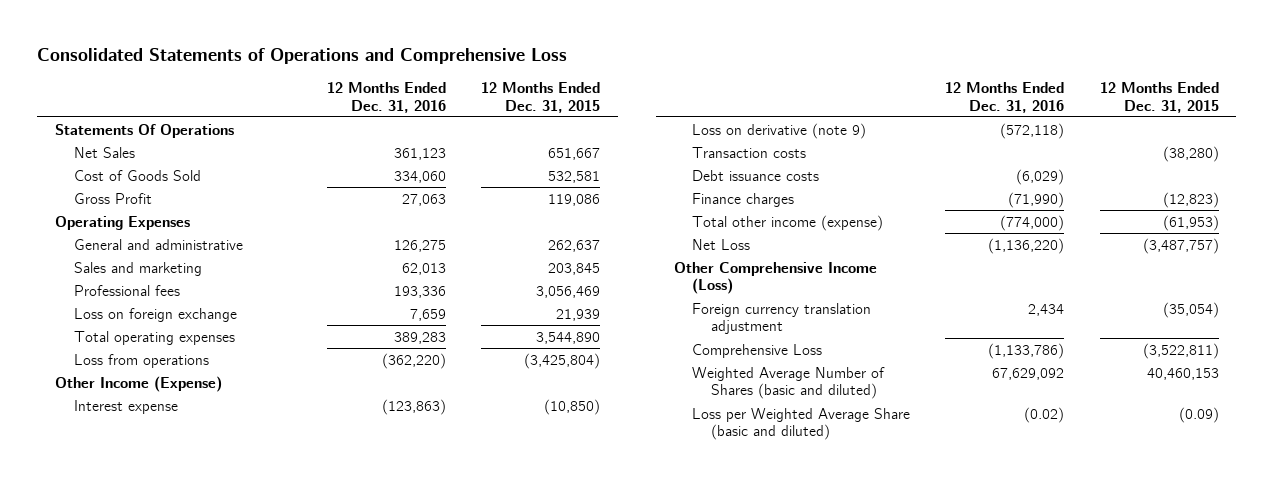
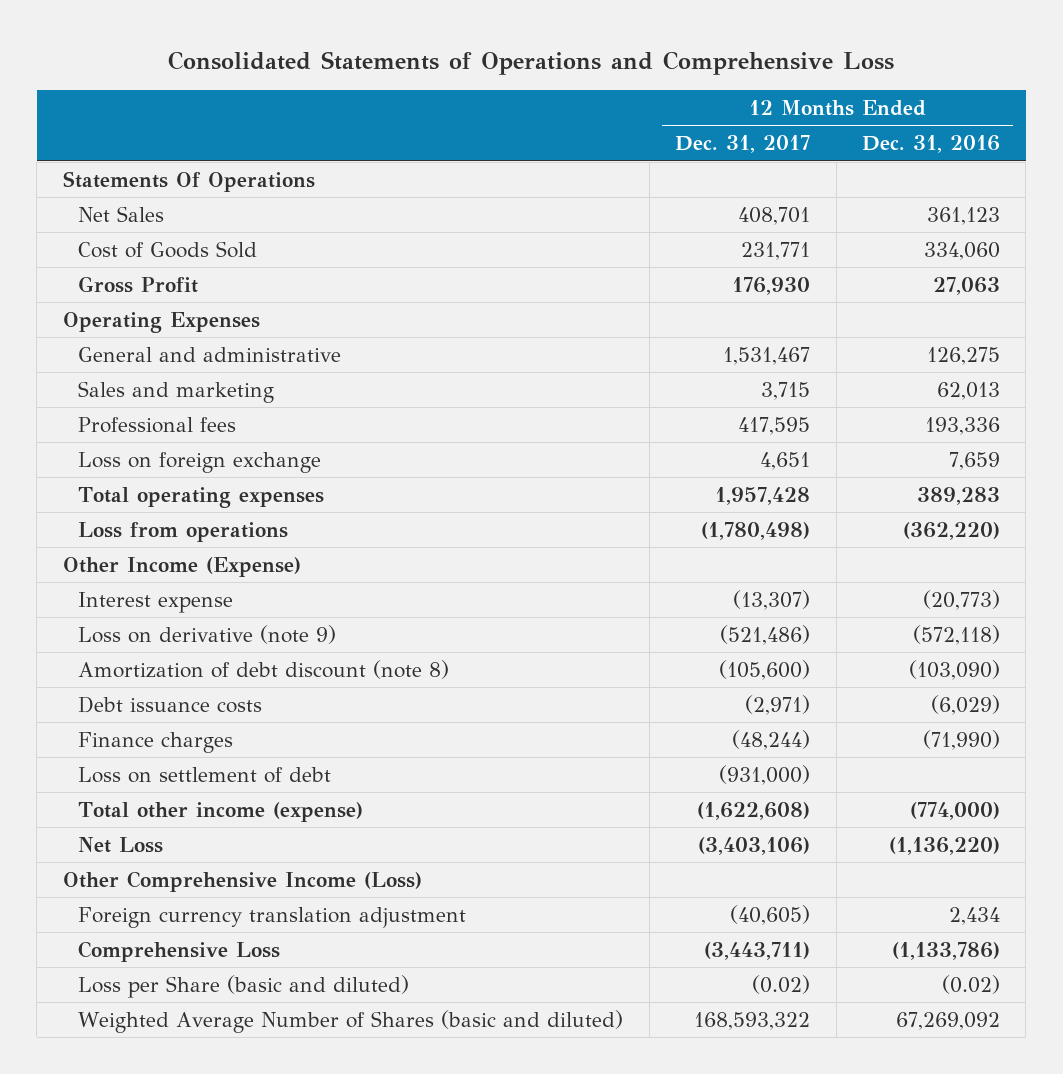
- | 12 Months Ended Dec. 31, 2016 | 12 Months Ended Dec. 31, 2015
+ | 12 Months Ended Dec. 31, 2017 | 12 Months Ended Dec. 31, 2016
- Interest expense | (123,863) | (10,850)
+ Interest expense | (13,307) | (20,773)
- Transaction costs | | (38,280)
+ Amortization of debt discount (note 8) | (105,600) | (103,090)
+ Loss on settlement of debt | (931,000) |
- Weighted Average Number of Shares (basic and diluted) | 67,629,092 | 40,460,153
- Loss per Weighted Average Share (basic and diluted) | (0.02) | (0.09)
+ Loss per Share (basic and diluted) | (0.02) | (0.02)
+ Weighted Average Number of Shares (basic and diluted) | 168,593,322 | 67,269,092

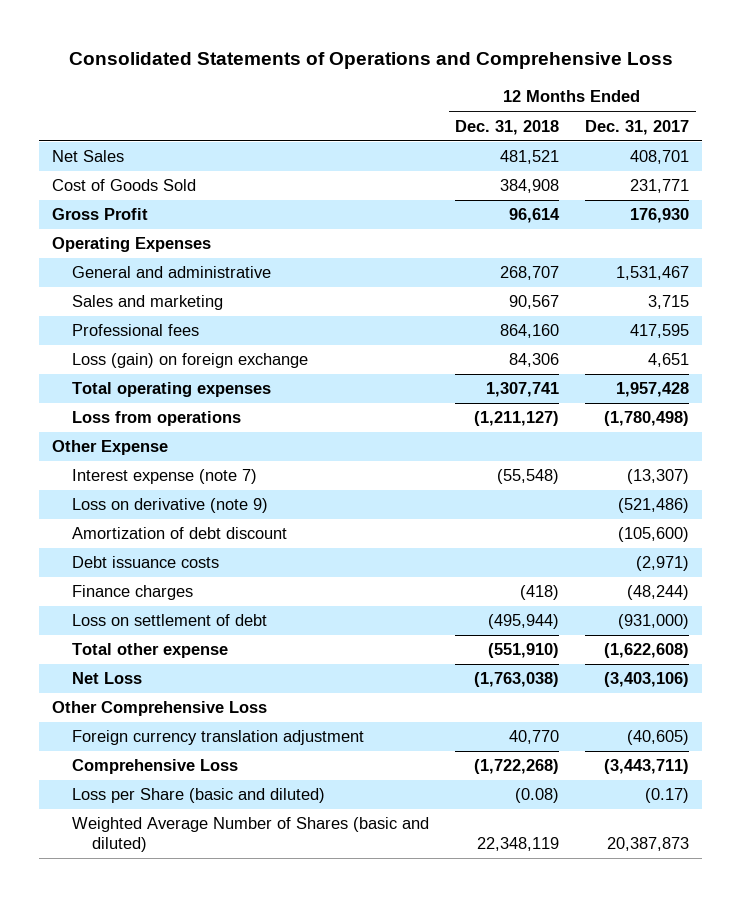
- | 12 Months Ended Dec. 31, 2017 | 12 Months Ended Dec. 31, 2016
+ | 12 Months Ended Dec. 31, 2018 | 12 Months Ended Dec. 31, 2017
- Statements Of Operations
- Loss on foreign exchange | 4,651 | 7,659
+ Loss (gain) on foreign exchange | 84,306 | 4,651
- Other Income (Expense)
- Interest expense | (13,307) | (20,773)
+ Other Expense
+ Interest expense (note 7) | (55,548) | (13,307)
- Amortization of debt discount (note 8) | (105,600) | (103,090)
+ Amortization of debt discount | | (105,600)
- Total other income (expense) | (1,622,608) | (774,000)
+ Total other expense | (551,910) | (1,622,608)
- Other Comprehensive Income (Loss)
+ Other Comprehensive Loss
- Loss per Share (basic and diluted) | (0.02) | (0.02)
- Weighted Average Number of Shares (basic and diluted) | 168,593,322 | 67,269,092
+ Loss per Share (basic and diluted) | (0.08) | (0.17)
+ Weighted Average Number of Shares (basic and diluted) | 22,348,119 | 20,387,873

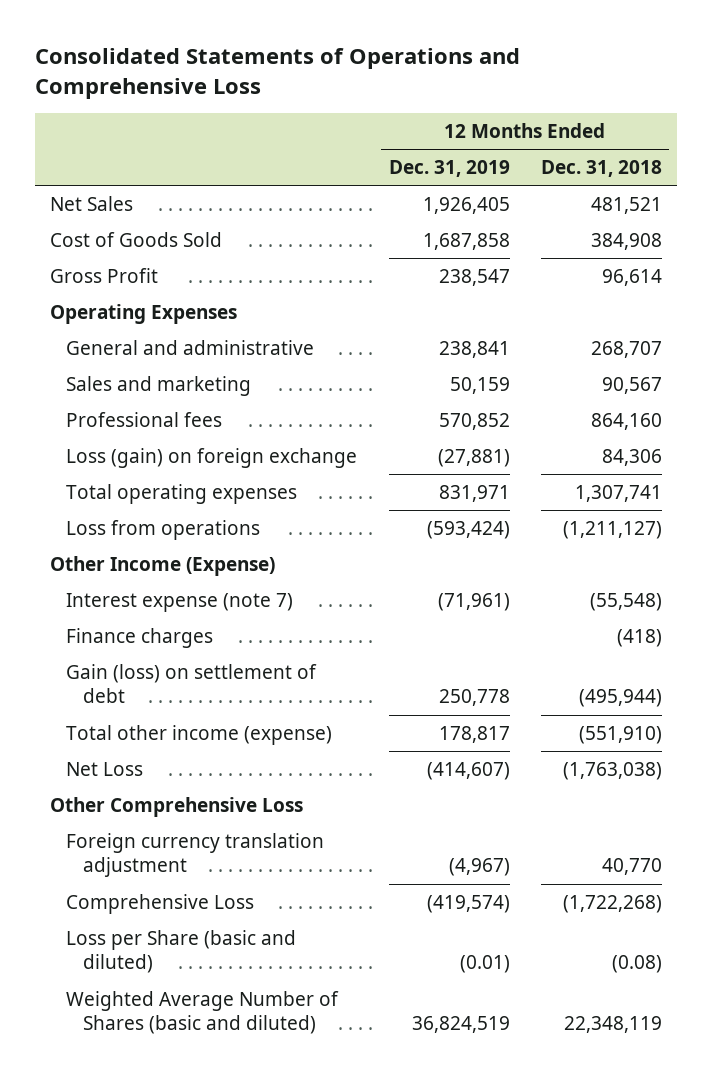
- | 12 Months Ended Dec. 31, 2018 | 12 Months Ended Dec. 31, 2017
+ | 12 Months Ended Dec. 31, 2019 | 12 Months Ended Dec. 31, 2018
- Other Expense
+ Other Income (Expense)
- Loss on derivative (note 9) | | (521,486)
- Amortization of debt discount | | (105,600)
- Debt issuance costs | | (2,971)
- Loss on settlement of debt | (495,944) | (931,000)
- Total other expense | (551,910) | (1,622,608)
+ Gain (loss) on settlement of debt | 250,778 | (495,944)
+ Total other income (expense) | 178,817 | (551,910)

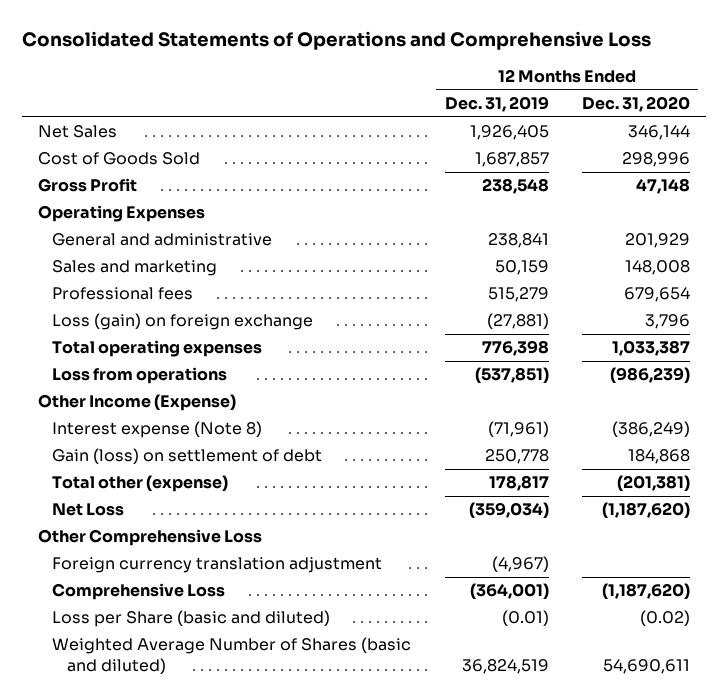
- | 12 Months Ended Dec. 31, 2019 | 12 Months Ended Dec. 31, 2018
+ | 12 Months Ended Dec. 31, 2019 | 12 Months Ended Dec. 31, 2020
- Cost of Goods Sold | 1,687,858 | 384,908
- Gross Profit | 238,547 | 96,614
+ Cost of Goods Sold | 1,687,857 | 298,996
+ Gross Profit | 238,548 | 47,148
- Professional fees | 570,852 | 864,160
+ Professional fees | 515,279 | 679,654
- Total operating expenses | 831,971 | 1,307,741
- Loss from operations | (593,424) | (1,211,127)
+ Total operating expenses | 776,398 | 1,033,387
+ Loss from operations | (537,851) | (986,239)
- Interest expense (note 7) | (71,961) | (55,548)
- Finance charges | | (418)
+ Interest expense (Note 8) | (71,961) | (386,249)
- Total other income (expense) | 178,817 | (551,910)
- Net Loss | (414,607) | (1,763,038)
+ Total other (expense) | 178,817 | (201,381)
+ Net Loss | (359,034) | (1,187,620)
- Comprehensive Loss | (419,574) | (1,722,268)
+ Comprehensive Loss | (364,001) | (1,187,620)

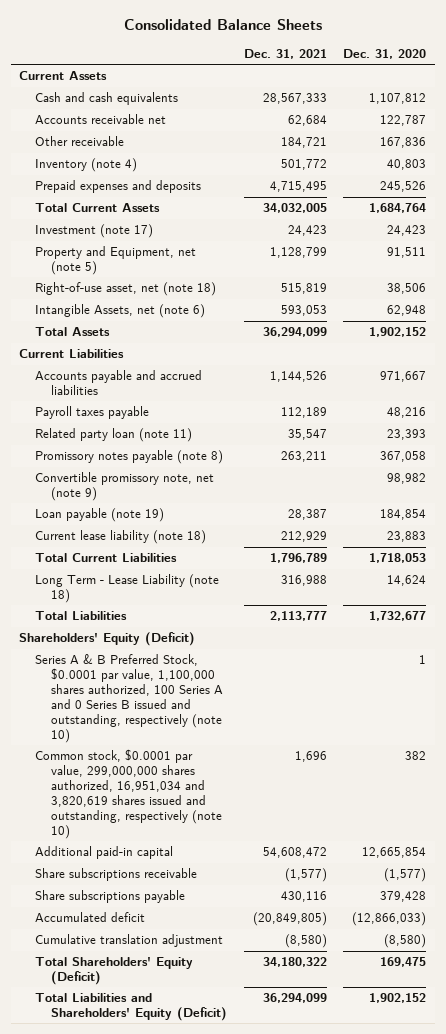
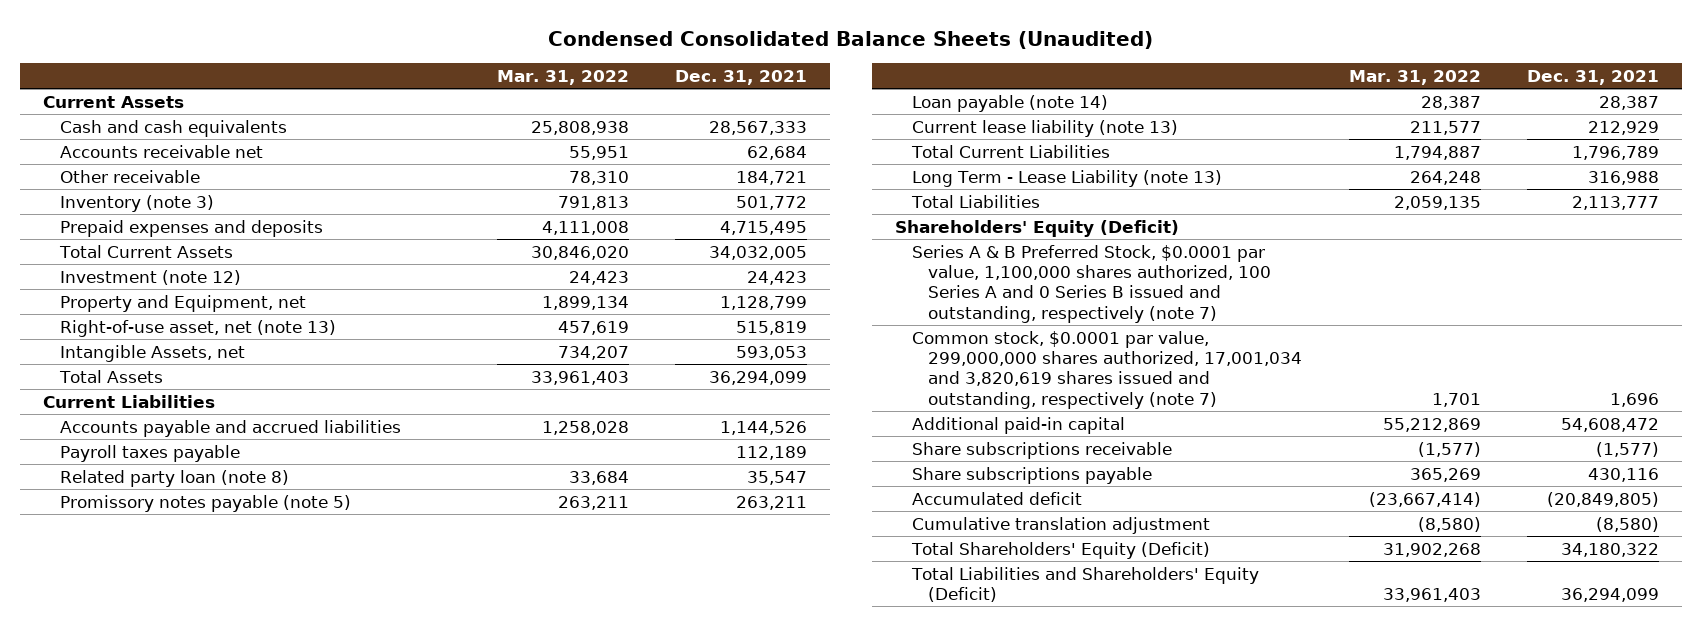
- Consolidated Balance Sheets
+ Condensed Consolidated Balance Sheets (Unaudited)
- | Dec. 31, 2021 | Dec. 31, 2020
+ | Mar. 31, 2022 | Dec. 31, 2021
- Inventory (note 4) | 501,772 | 40,803
+ Inventory (note 3) | 791,813 | 501,772
- Investment (note 17) | 24,423 | 24,423
- Property and Equipment, net (note 5) | 1,128,799 | 91,511
- Right-of-use asset, net (note 18) | 515,819 | 38,506
- Intangible Assets, net (note 6) | 593,053 | 62,948
+ Investment (note 12) | 24,423 | 24,423
+ Property and Equipment, net | 1,899,134 | 1,128,799
+ Right-of-use asset, net (note 13) | 457,619 | 515,819
+ Intangible Assets, net | 734,207 | 593,053
- Related party loan (note 11) | 35,547 | 23,393
- Promissory notes payable (note 8) | 263,211 | 367,058
- Convertible promissory note, net (note 9) | | 98,982
- Loan payable (note 19) | 28,387 | 184,854
- Current lease liability (note 18) | 212,929 | 23,883
+ Related party loan (note 8) | 33,684 | 35,547
+ Promissory notes payable (note 5) | 263,211 | 263,211
+ Loan payable (note 14) | 28,387 | 28,387
+ Current lease liability (note 13) | 211,577 | 212,929
- Long Term - Lease Liability (note 18) | 316,988 | 14,624
+ Long Term - Lease Liability (note 13) | 264,248 | 316,988
- Series A & B Preferred Stock, $0.0001 par value, 1,100,000 shares authorized, 100 Series A and 0 Series B issued and outstanding, respectively (note 10) | | 1
- Common stock, $0.0001 par value, 299,000,000 shares authorized, 16,951,034 and 3,820,619 shares issued and outstanding, respectively (note 10) | 1,696 | 382
+ Series A & B Preferred Stock, $0.0001 par value, 1,100,000 shares authorized, 100 Series A and 0 Series B issued and outstanding, respectively (note 7)
+ Common stock, $0.0001 par value, 299,000,000 shares authorized, 17,001,034 and 3,820,619 shares issued and outstanding, respectively (note 7) | 1,701 | 1,696

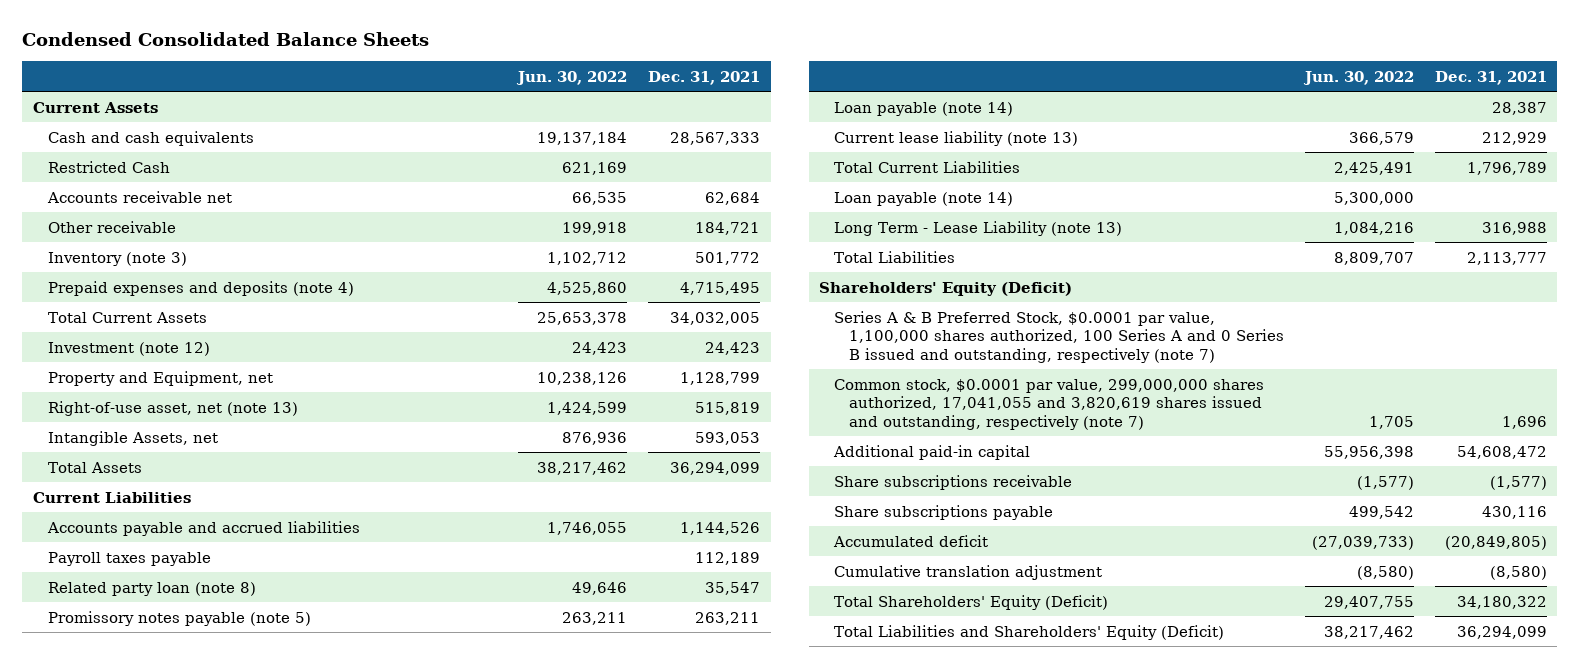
- Condensed Consolidated Balance Sheets (Unaudited)
+ Condensed Consolidated Balance Sheets
- | Mar. 31, 2022 | Dec. 31, 2021
+ | Jun. 30, 2022 | Dec. 31, 2021
+ Restricted Cash | 621,169 |
- Prepaid expenses and deposits | 4,111,008 | 4,715,495
+ Prepaid expenses and deposits (note 4) | 4,525,860 | 4,715,495
+ Loan payable (note 14) | 5,300,000 |
- Common stock, $0.0001 par value, 299,000,000 shares authorized, 17,001,034 and 3,820,619 shares issued and outstanding, respectively (note 7) | 1,701 | 1,696
+ Common stock, $0.0001 par value, 299,000,000 shares authorized, 17,041,055 and 3,820,619 shares issued and outstanding, respectively (note 7) | 1,705 | 1,696

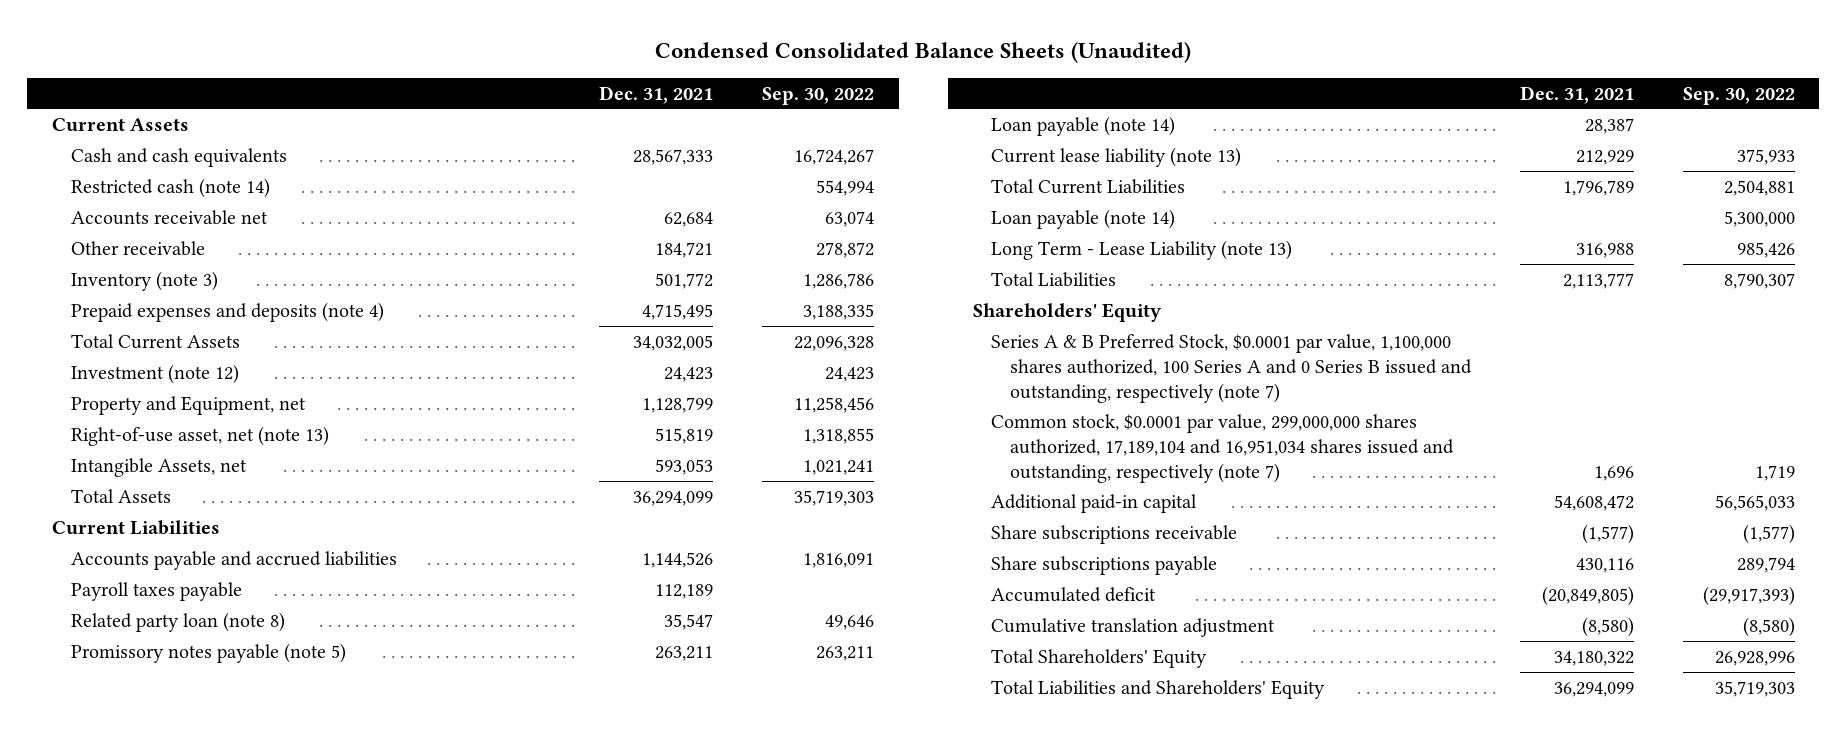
- Condensed Consolidated Balance Sheets
+ Condensed Consolidated Balance Sheets (Unaudited)
- | Jun. 30, 2022 | Dec. 31, 2021
+ | Dec. 31, 2021 | Sep. 30, 2022
- Restricted Cash | 621,169 |
+ Restricted cash (note 14) | | 554,994
- Shareholders' Equity (Deficit)
+ Shareholders' Equity
- Common stock, $0.0001 par value, 299,000,000 shares authorized, 17,041,055 and 3,820,619 shares issued and outstanding, respectively (note 7) | 1,705 | 1,696
+ Common stock, $0.0001 par value, 299,000,000 shares authorized, 17,189,104 and 16,951,034 shares issued and outstanding, respectively (note 7) | 1,696 | 1,719
- Total Shareholders' Equity (Deficit) | 29,407,755 | 34,180,322
- Total Liabilities and Shareholders' Equity (Deficit) | 38,217,462 | 36,294,099
+ Total Shareholders' Equity | 34,180,322 | 26,928,996
+ Total Liabilities and Shareholders' Equity | 36,294,099 | 35,719,303

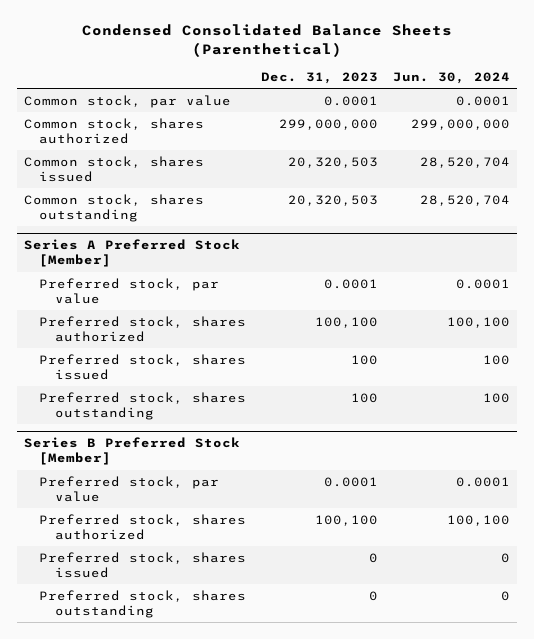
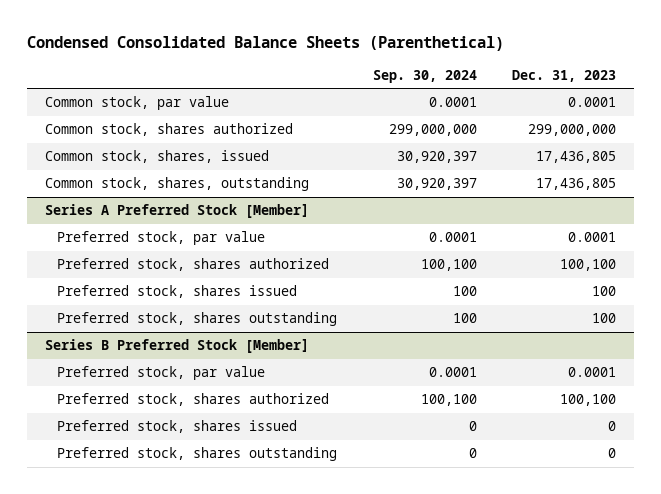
- | Dec. 31, 2023 | Jun. 30, 2024
+ | Sep. 30, 2024 | Dec. 31, 2023
- Common stock, shares issued | 20,320,503 | 28,520,704
- Common stock, shares outstanding | 20,320,503 | 28,520,704
+ Common stock, shares, issued | 30,920,397 | 17,436,805
+ Common stock, shares, outstanding | 30,920,397 | 17,436,805

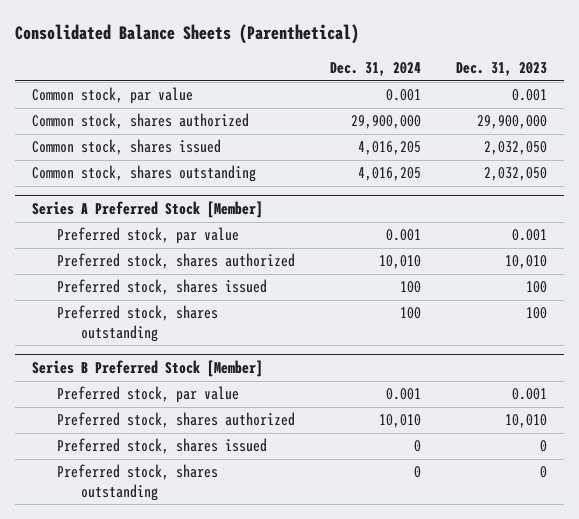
- Condensed Consolidated Balance Sheets (Parenthetical)
+ Consolidated Balance Sheets (Parenthetical)
- | Sep. 30, 2024 | Dec. 31, 2023
+ | Dec. 31, 2024 | Dec. 31, 2023
- Common stock, par value | 0.0001 | 0.0001
- Common stock, shares authorized | 299,000,000 | 299,000,000
- Common stock, shares, issued | 30,920,397 | 17,436,805
- Common stock, shares, outstanding | 30,920,397 | 17,436,805
+ Common stock, par value | 0.001 | 0.001
+ Common stock, shares authorized | 29,900,000 | 29,900,000
+ Common stock, shares issued | 4,016,205 | 2,032,050
+ Common stock, shares outstanding | 4,016,205 | 2,032,050
@ Series A Preferred Stock [Member]
- Preferred stock, par value | 0.0001 | 0.0001
- Preferred stock, shares authorized | 100,100 | 100,100
+ Preferred stock, par value | 0.001 | 0.001
+ Preferred stock, shares authorized | 10,010 | 10,010
@ Series B Preferred Stock [Member]
- Preferred stock, par value | 0.0001 | 0.0001
- Preferred stock, shares authorized | 100,100 | 100,100
+ Preferred stock, par value | 0.001 | 0.001
+ Preferred stock, shares authorized | 10,010 | 10,010

